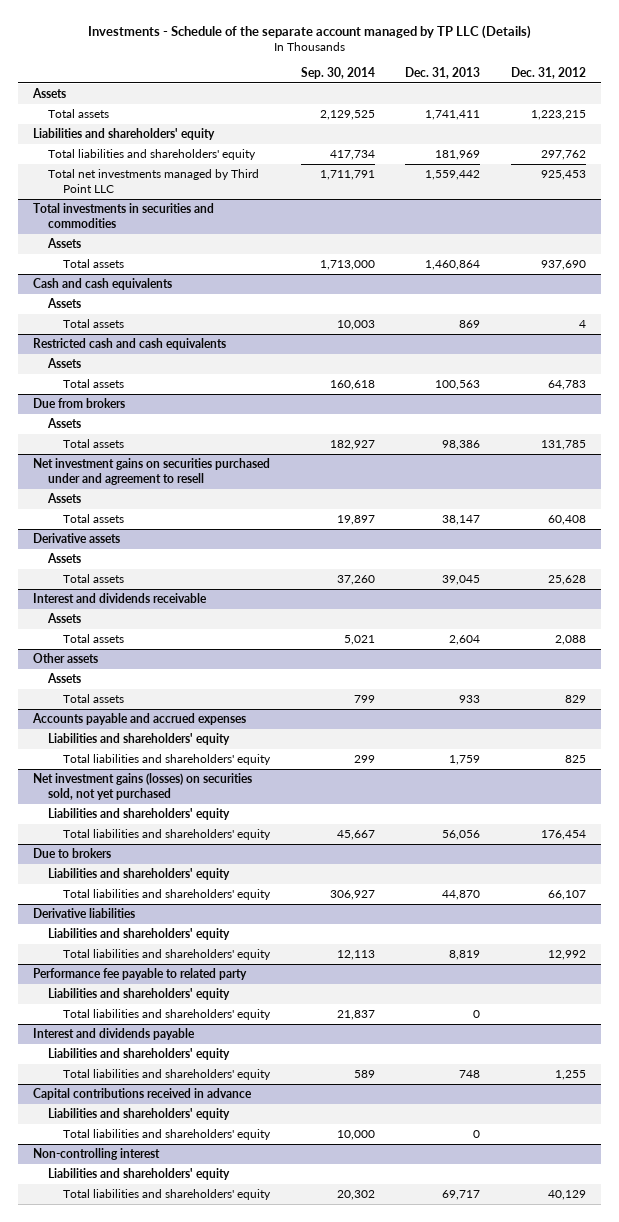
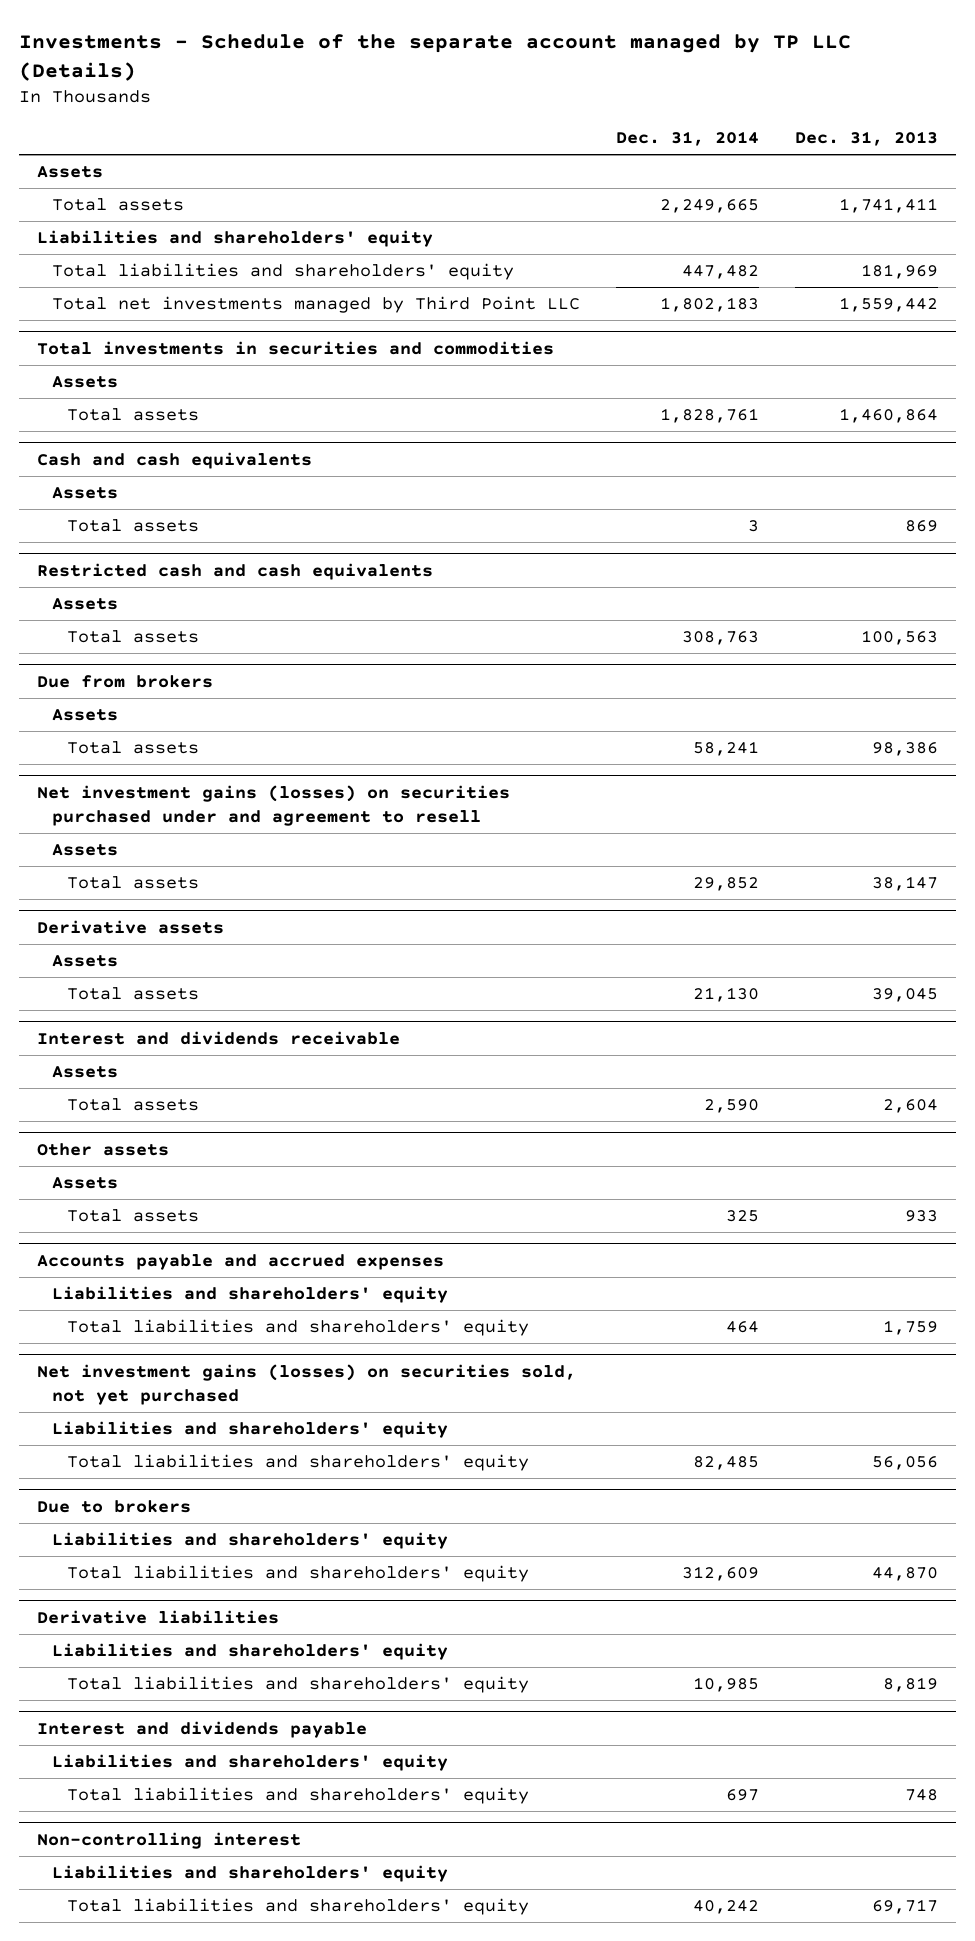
- | Sep. 30, 2014 | Dec. 31, 2013 | Dec. 31, 2012
+ | Dec. 31, 2014 | Dec. 31, 2013
- Net investment gains on securities purchased under and agreement to resell
+ Net investment gains (losses) on securities purchased under and agreement to resell
- Performance fee payable to related party
- Liabilities and shareholders' equity
- Total liabilities and shareholders' equity | 21,837 | 0 |
- Capital contributions received in advance
- Liabilities and shareholders' equity
- Total liabilities and shareholders' equity | 10,000 | 0 |

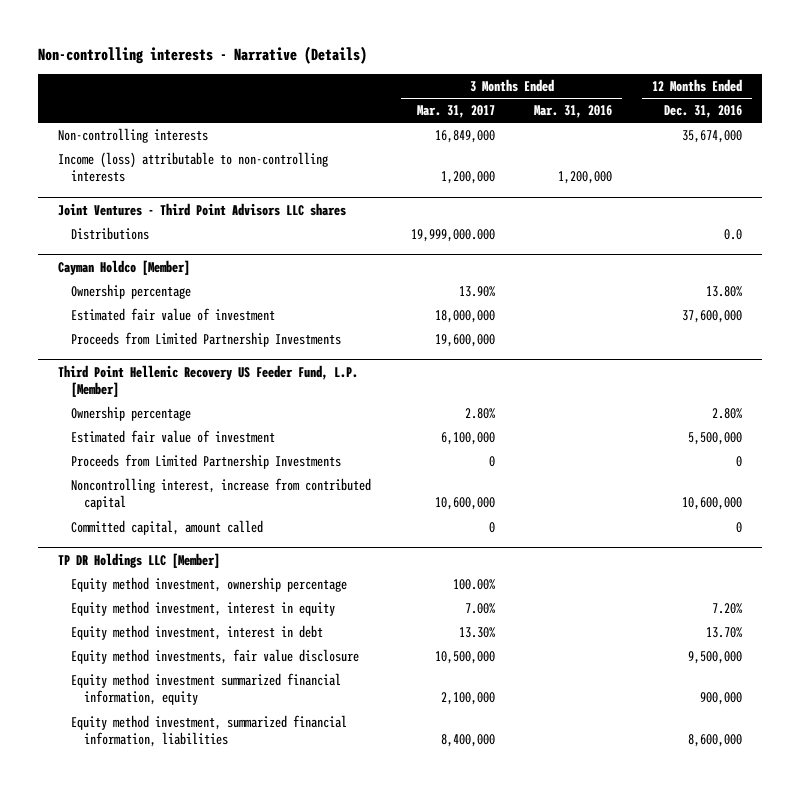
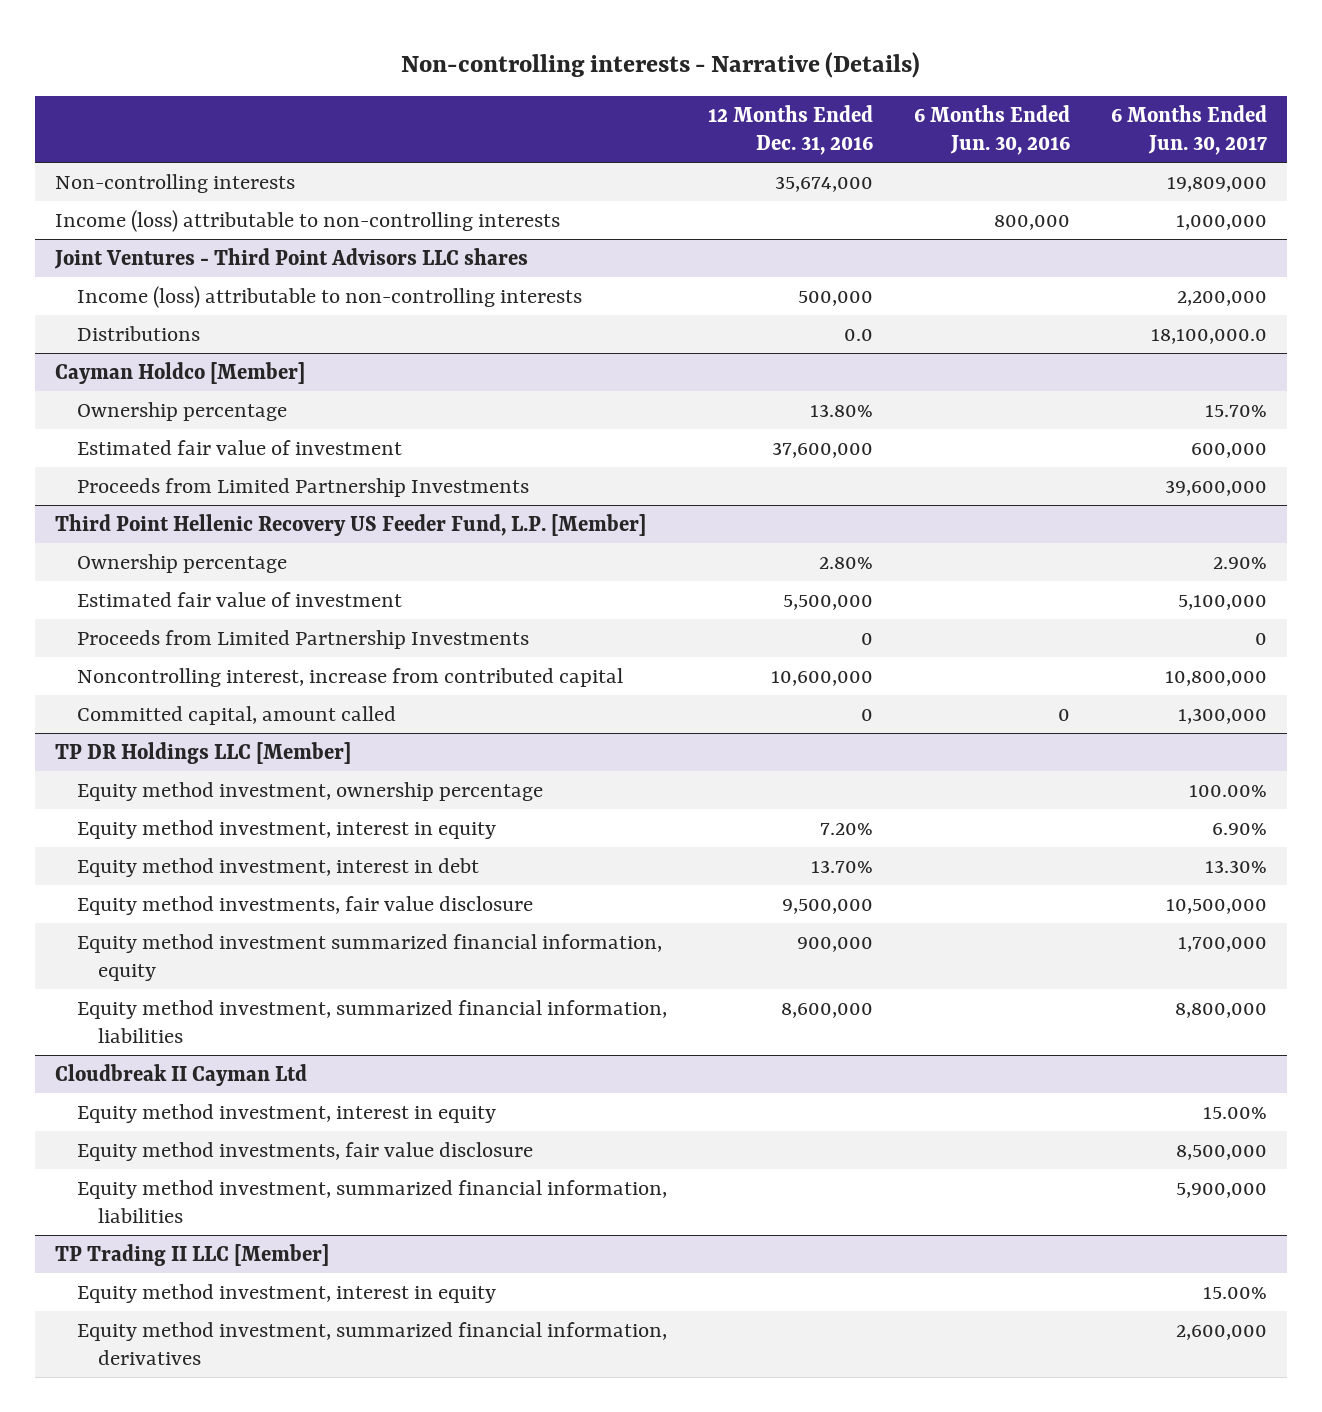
- | 3 Months Ended Mar. 31, 2017 | 3 Months Ended Mar. 31, 2016 | 12 Months Ended Dec. 31, 2016
+ | 12 Months Ended Dec. 31, 2016 | 6 Months Ended Jun. 30, 2016 | 6 Months Ended Jun. 30, 2017
@ Joint Ventures - Third Point Advisors LLC shares
+ Income (loss) attributable to non-controlling interests | 500,000 | | 2,200,000
+ Cloudbreak II Cayman Ltd
+ Equity method investment, interest in equity | | | 15.00%
+ Equity method investments, fair value disclosure | | | 8,500,000
+ Equity method investment, summarized financial information, liabilities | | | 5,900,000
+ TP Trading II LLC [Member]
+ Equity method investment, interest in equity | | | 15.00%
+ Equity method investment, summarized financial information, derivatives | | | 2,600,000

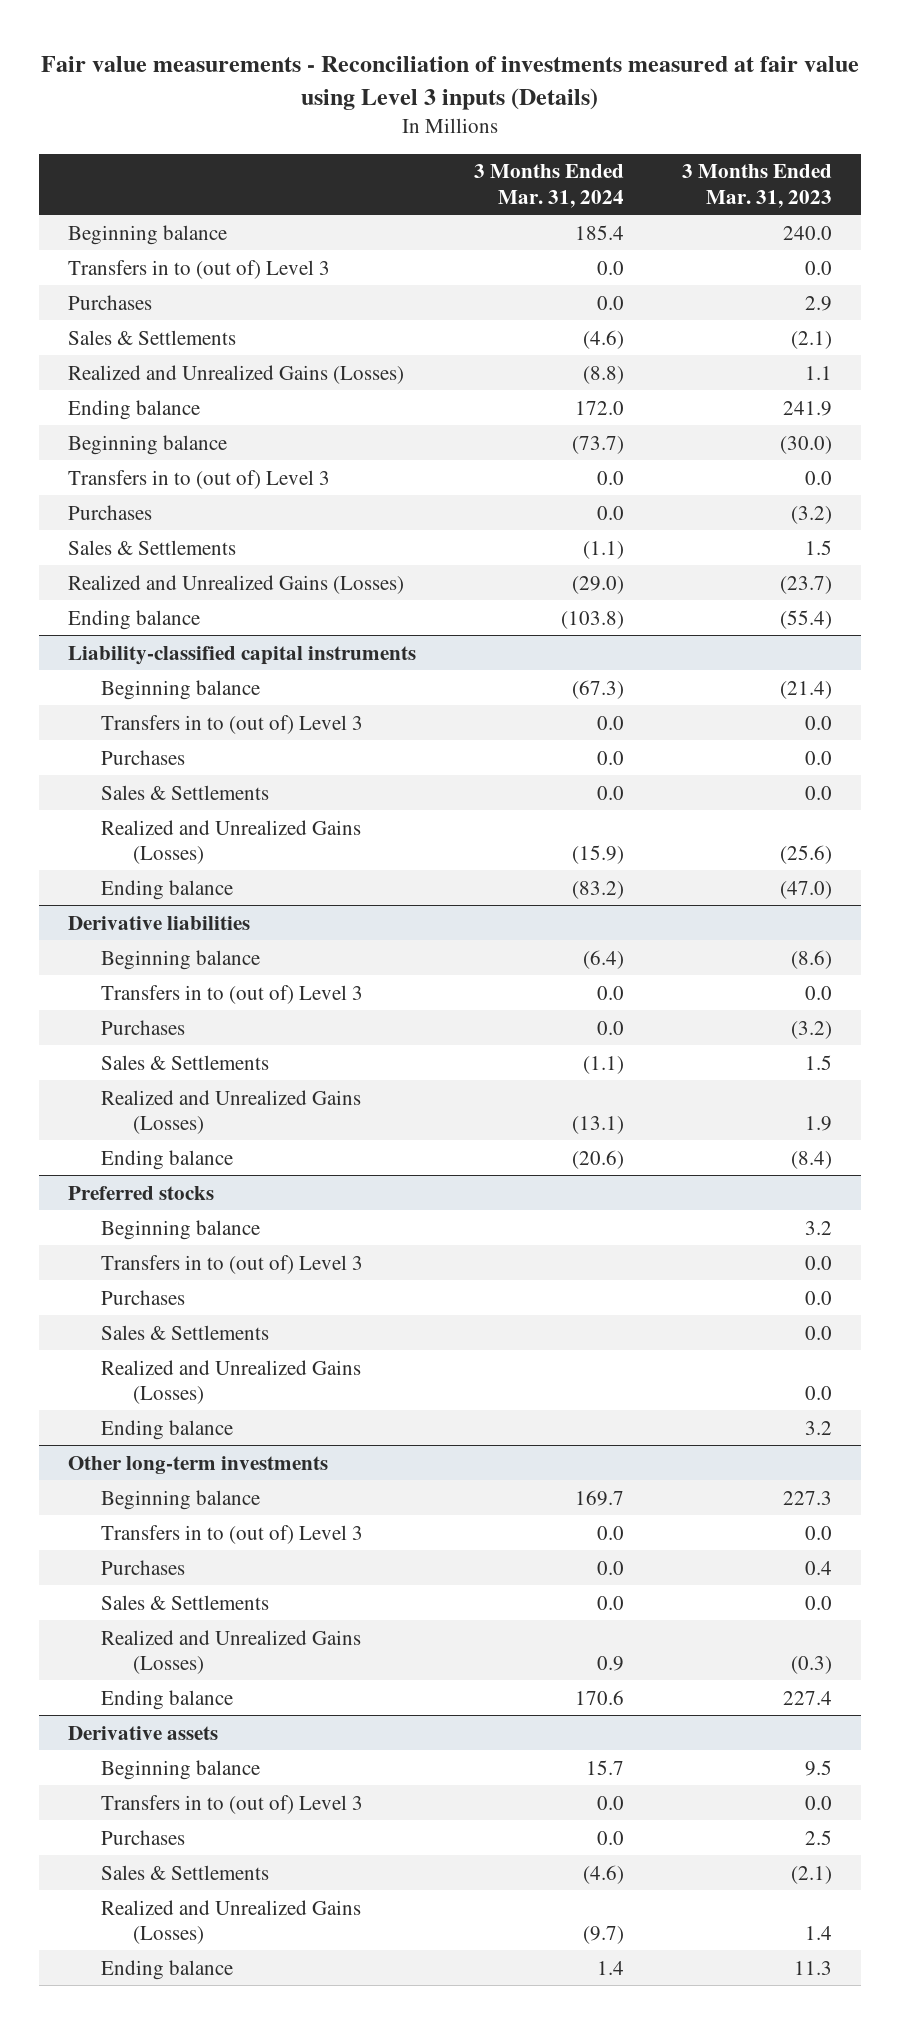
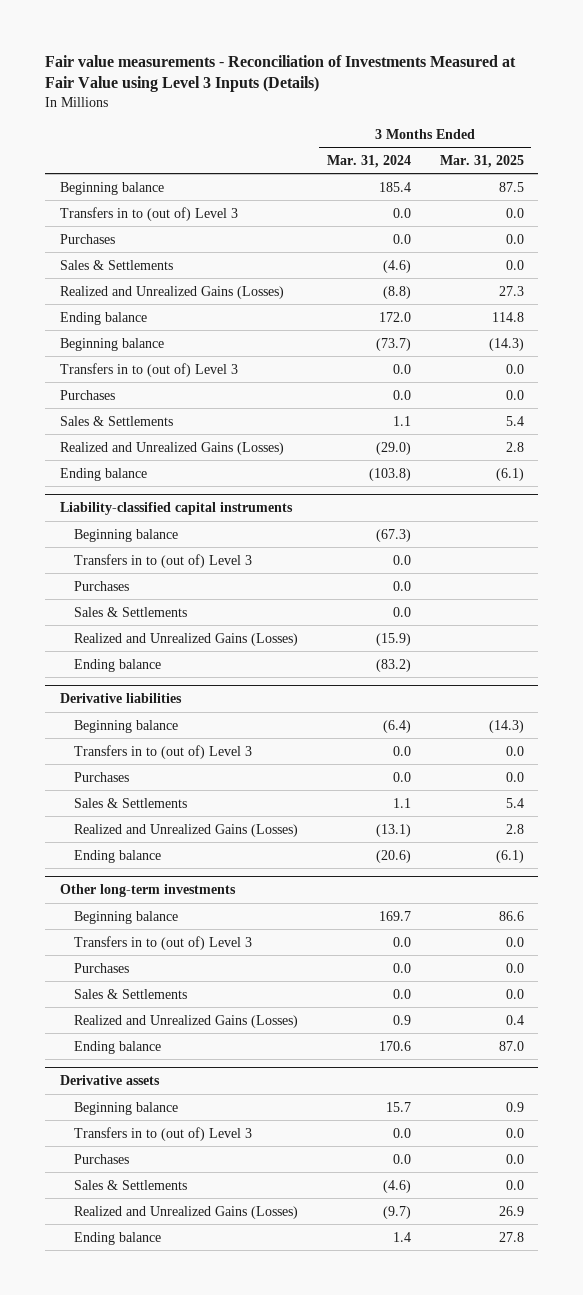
- Fair value measurements - Reconciliation of investments measured at fair value using Level 3 inputs (Details)
+ Fair value measurements - Reconciliation of Investments Measured at Fair Value using Level 3 Inputs (Details)
- | 3 Months Ended Mar. 31, 2024 | 3 Months Ended Mar. 31, 2023
+ | 3 Months Ended Mar. 31, 2024 | 3 Months Ended Mar. 31, 2025
- Sales & Settlements | (1.1) | 1.5
+ Sales & Settlements | 1.1 | 5.4
@ Derivative liabilities
- Sales & Settlements | (1.1) | 1.5
+ Sales & Settlements | 1.1 | 5.4
- Preferred stocks
- Beginning balance | | 3.2
- Transfers in to (out of) Level 3 | | 0.0
- Purchases | | 0.0
- Sales & Settlements | | 0.0
- Realized and Unrealized Gains (Losses) | | 0.0
- Ending balance | | 3.2

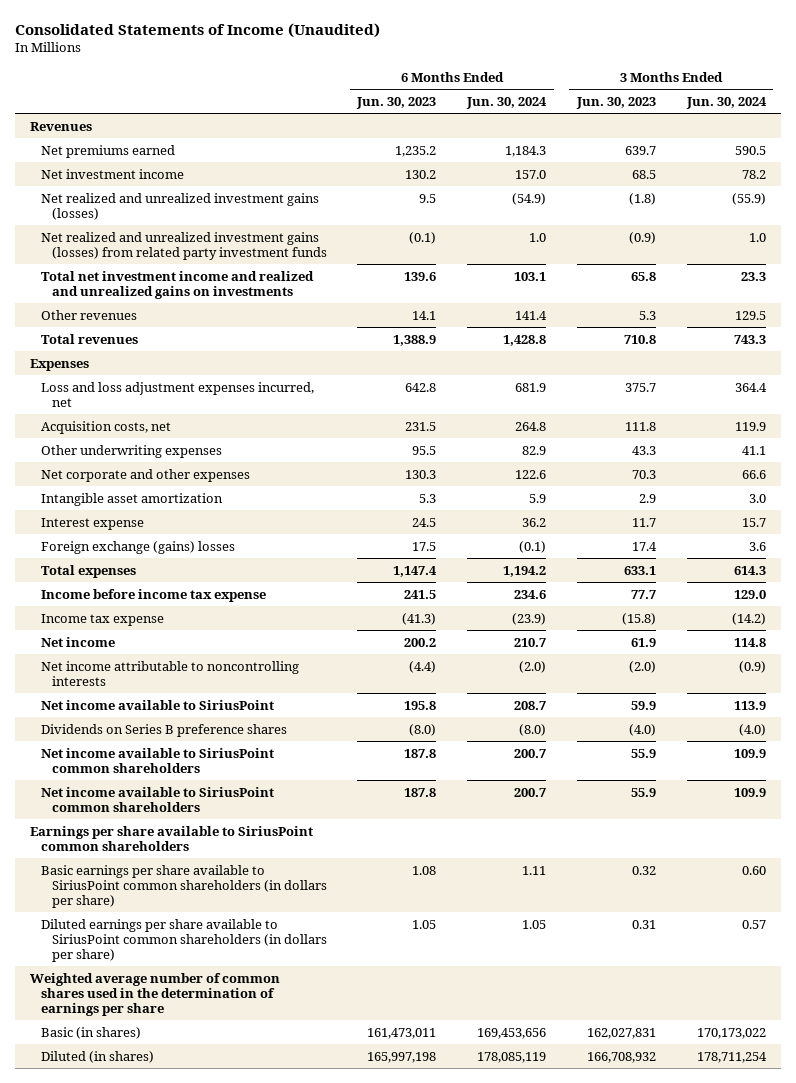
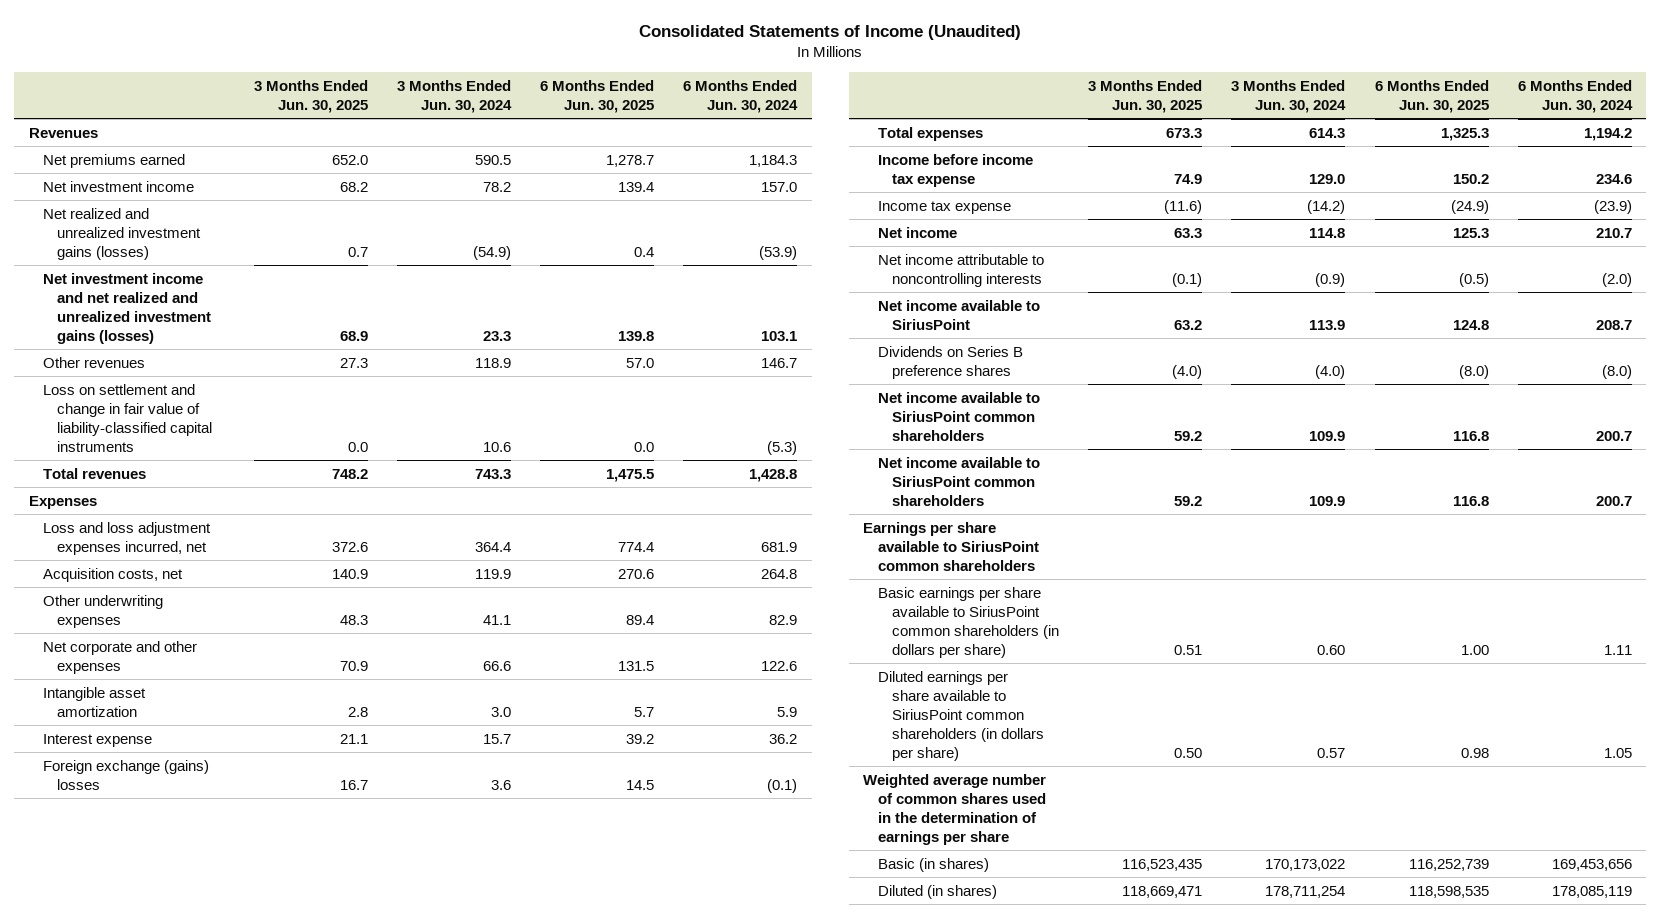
- | 6 Months Ended Jun. 30, 2023 | 6 Months Ended Jun. 30, 2024 | 3 Months Ended Jun. 30, 2023 | 3 Months Ended Jun. 30, 2024
+ | 3 Months Ended Jun. 30, 2025 | 3 Months Ended Jun. 30, 2024 | 6 Months Ended Jun. 30, 2025 | 6 Months Ended Jun. 30, 2024
- Net realized and unrealized investment gains (losses) | 9.5 | (54.9) | (1.8) | (55.9)
- Net realized and unrealized investment gains (losses) from related party investment funds | (0.1) | 1.0 | (0.9) | 1.0
- Total net investment income and realized and unrealized gains on investments | 139.6 | 103.1 | 65.8 | 23.3
- Other revenues | 14.1 | 141.4 | 5.3 | 129.5
+ Net realized and unrealized investment gains (losses) | 0.7 | (54.9) | 0.4 | (53.9)
+ Net investment income and net realized and unrealized investment gains (losses) | 68.9 | 23.3 | 139.8 | 103.1
+ Other revenues | 27.3 | 118.9 | 57.0 | 146.7
+ Loss on settlement and change in fair value of liability-classified capital instruments | 0.0 | 10.6 | 0.0 | (5.3)

